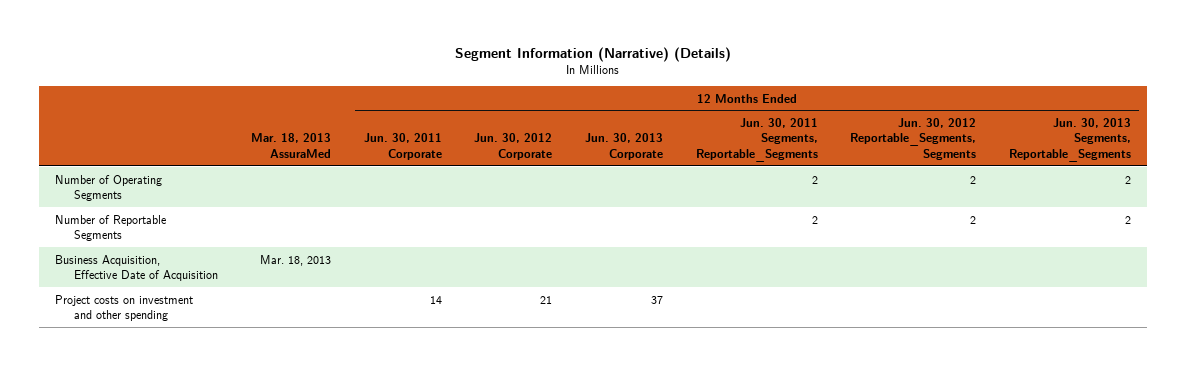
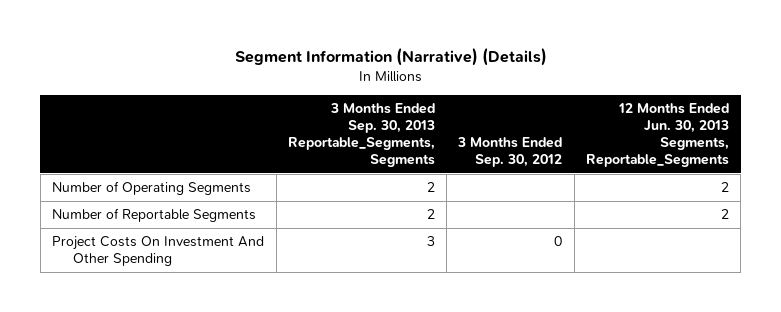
- | Mar. 18, 2013 AssuraMed | 12 Months Ended Jun. 30, 2011 Corporate | 12 Months Ended Jun. 30, 2012 Corporate | 12 Months Ended Jun. 30, 2013 Corporate | 12 Months Ended Jun. 30, 2011 Segments, Reportable_Segments | 12 Months Ended Jun. 30, 2012 Reportable_Segments, Segments | 12 Months Ended Jun. 30, 2013 Segments, Reportable_Segments
+ | 3 Months Ended Sep. 30, 2013 Reportable_Segments, Segments | 3 Months Ended Sep. 30, 2012 | 12 Months Ended Jun. 30, 2013 Segments, Reportable_Segments
- Business Acquisition, Effective Date of Acquisition | Mar. 18, 2013 | | | | | |
- Project costs on investment and other spending | | 14 | 21 | 37 | | |
+ Project Costs On Investment And Other Spending | 3 | 0 |

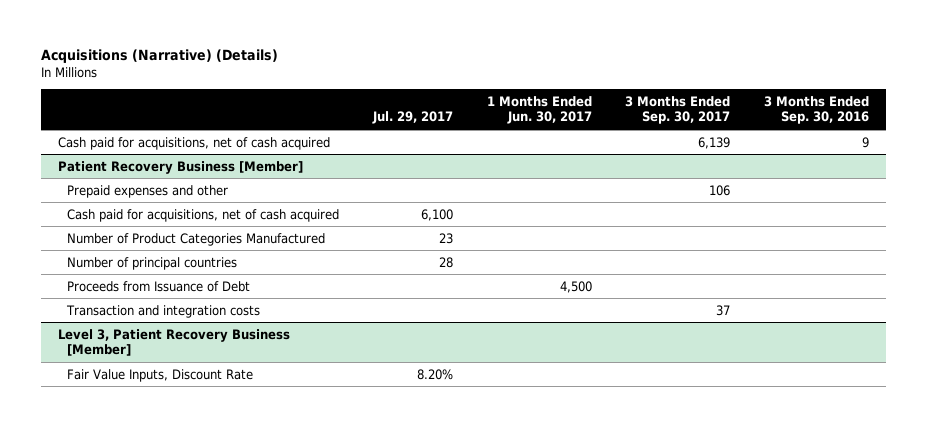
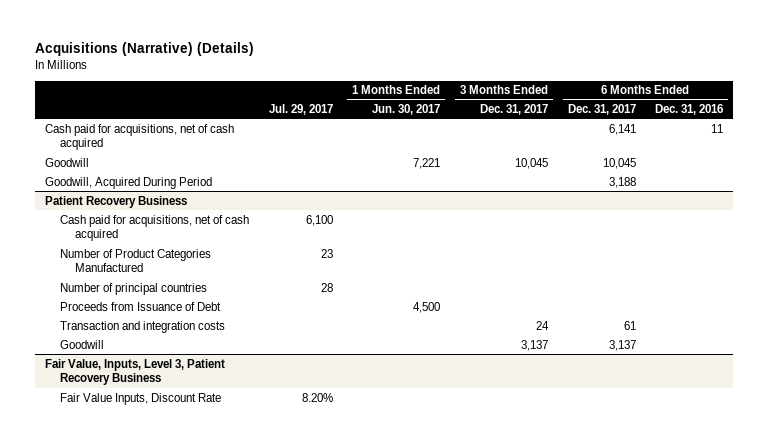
- | Jul. 29, 2017 | 1 Months Ended Jun. 30, 2017 | 3 Months Ended Sep. 30, 2017 | 3 Months Ended Sep. 30, 2016
+ | Jul. 29, 2017 | 1 Months Ended Jun. 30, 2017 | 3 Months Ended Dec. 31, 2017 | 6 Months Ended Dec. 31, 2017 | 6 Months Ended Dec. 31, 2016
- Patient Recovery Business [Member]
- Prepaid expenses and other | | | 106 |
+ Goodwill | | 7,221 | 10,045 | 10,045 |
+ Goodwill, Acquired During Period | | | | 3,188 |
+ Patient Recovery Business
- Level 3, Patient Recovery Business [Member]
+ Goodwill | | | 3,137 | 3,137 |
+ Fair Value, Inputs, Level 3, Patient Recovery Business

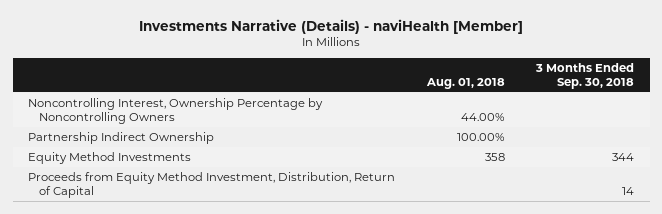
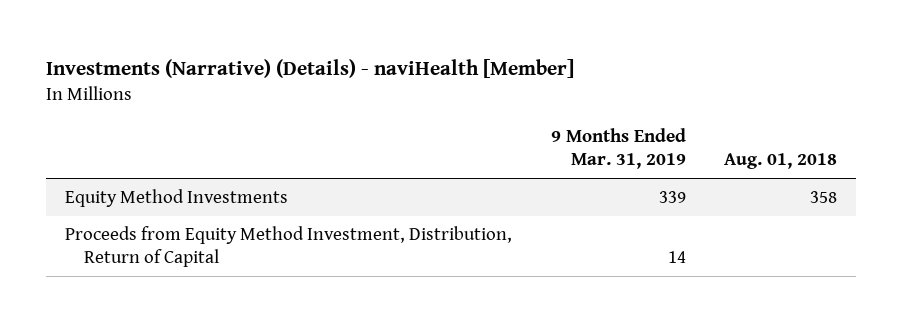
- Investments Narrative (Details) - naviHealth [Member]
+ Investments (Narrative) (Details) - naviHealth [Member]
- | Aug. 01, 2018 | 3 Months Ended Sep. 30, 2018
+ | 9 Months Ended Mar. 31, 2019 | Aug. 01, 2018
- Noncontrolling Interest, Ownership Percentage by Noncontrolling Owners | 44.00% |
- Partnership Indirect Ownership | 100.00% |

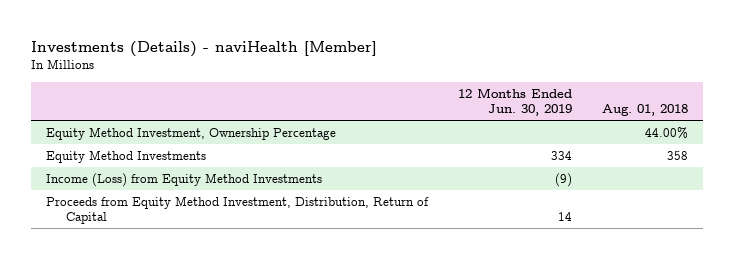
- Investments (Narrative) (Details) - naviHealth [Member]
+ Investments (Details) - naviHealth [Member]
- | 9 Months Ended Mar. 31, 2019 | Aug. 01, 2018
+ | 12 Months Ended Jun. 30, 2019 | Aug. 01, 2018
+ Equity Method Investment, Ownership Percentage | | 44.00%
+ Income (Loss) from Equity Method Investments | (9) |

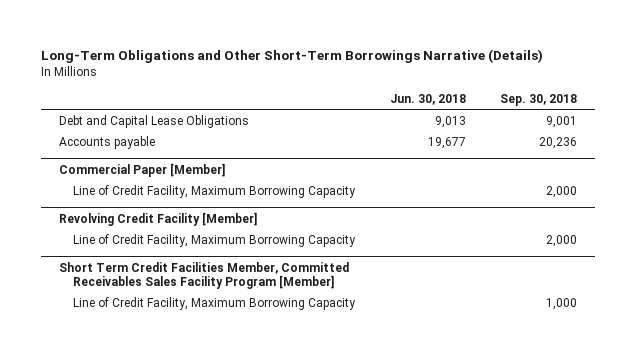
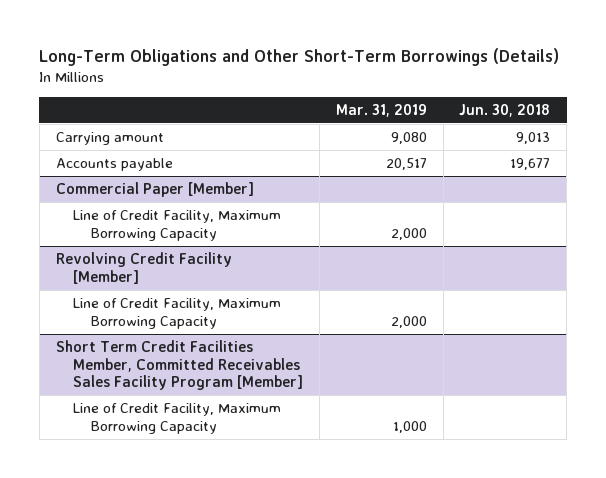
- Long-Term Obligations and Other Short-Term Borrowings Narrative (Details)
+ Long-Term Obligations and Other Short-Term Borrowings (Details)
- | Jun. 30, 2018 | Sep. 30, 2018
+ | Mar. 31, 2019 | Jun. 30, 2018
- Debt and Capital Lease Obligations | 9,013 | 9,001
+ Carrying amount | 9,080 | 9,013

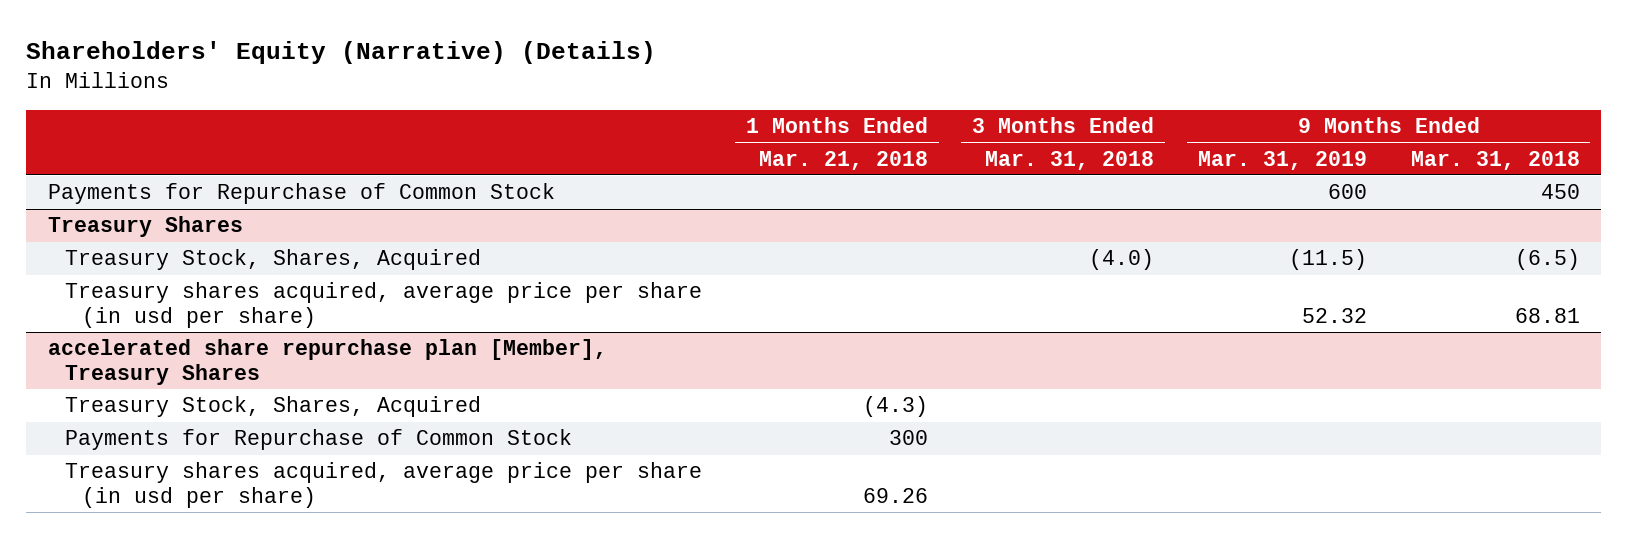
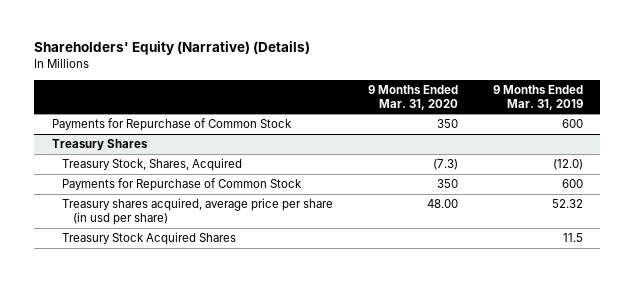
- | 1 Months Ended Mar. 21, 2018 | 3 Months Ended Mar. 31, 2018 | 9 Months Ended Mar. 31, 2019 | 9 Months Ended Mar. 31, 2018
+ | 9 Months Ended Mar. 31, 2020 | 9 Months Ended Mar. 31, 2019
@ Treasury Shares
- Treasury Stock, Shares, Acquired | | (4.0) | (11.5) | (6.5)
+ Treasury Stock, Shares, Acquired | (7.3) | (12.0)
+ Payments for Repurchase of Common Stock | 350 | 600
- accelerated share repurchase plan [Member], Treasury Shares
- Treasury Stock, Shares, Acquired | (4.3) | | |
- Payments for Repurchase of Common Stock | 300 | | |
- Treasury shares acquired, average price per share (in usd per share) | 69.26 | | |
@ Treasury Shares
+ Treasury Stock Acquired Shares | | 11.5

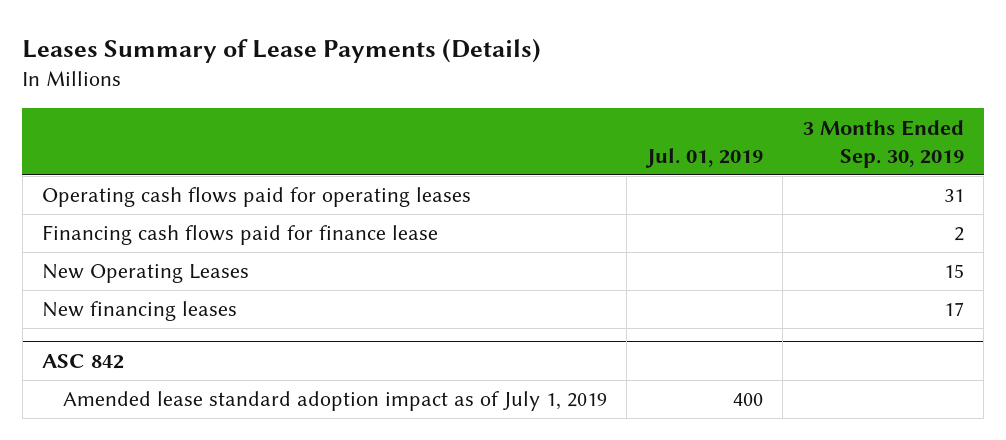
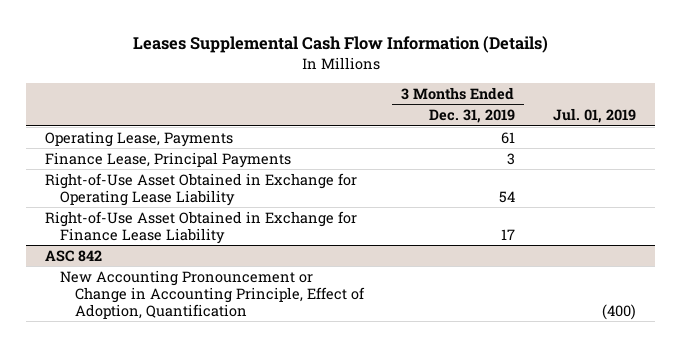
- Leases Summary of Lease Payments (Details)
+ Leases Supplemental Cash Flow Information (Details)
- | Jul. 01, 2019 | 3 Months Ended Sep. 30, 2019
+ | 3 Months Ended Dec. 31, 2019 | Jul. 01, 2019
- Operating cash flows paid for operating leases | | 31
- Financing cash flows paid for finance lease | | 2
- New Operating Leases | | 15
- New financing leases | | 17
+ Operating Lease, Payments | 61 |
+ Finance Lease, Principal Payments | 3 |
+ Right-of-Use Asset Obtained in Exchange for Operating Lease Liability | 54 |
+ Right-of-Use Asset Obtained in Exchange for Finance Lease Liability | 17 |
@ ASC 842
- Amended lease standard adoption impact as of July 1, 2019 | 400 |
+ New Accounting Pronouncement or Change in Accounting Principle, Effect of Adoption, Quantification | | (400)

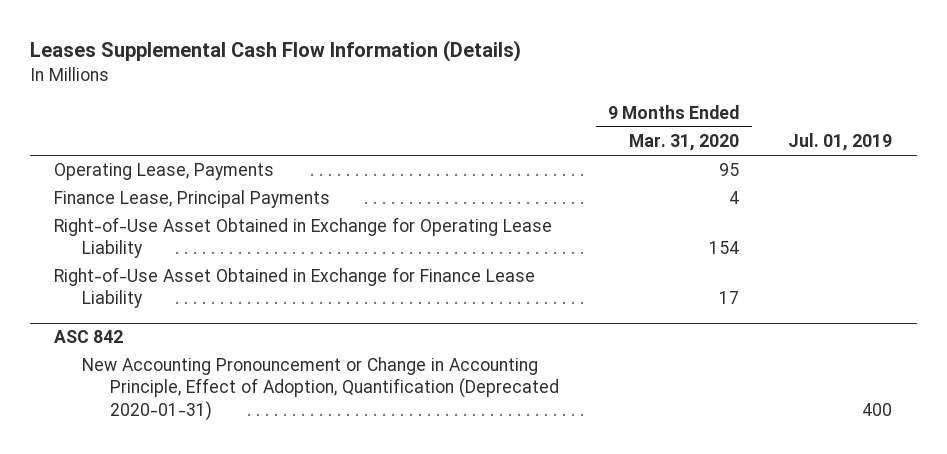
- | 3 Months Ended Dec. 31, 2019 | Jul. 01, 2019
+ | 9 Months Ended Mar. 31, 2020 | Jul. 01, 2019
@ ASC 842
- New Accounting Pronouncement or Change in Accounting Principle, Effect of Adoption, Quantification | | (400)
+ New Accounting Pronouncement or Change in Accounting Principle, Effect of Adoption, Quantification (Deprecated 2020-01-31) | | 400

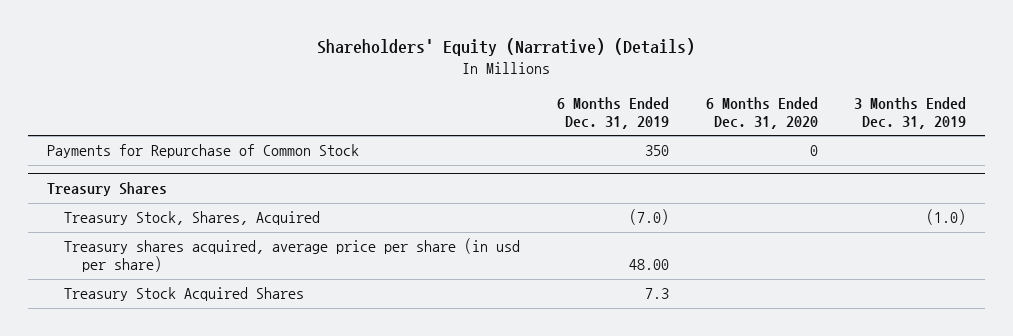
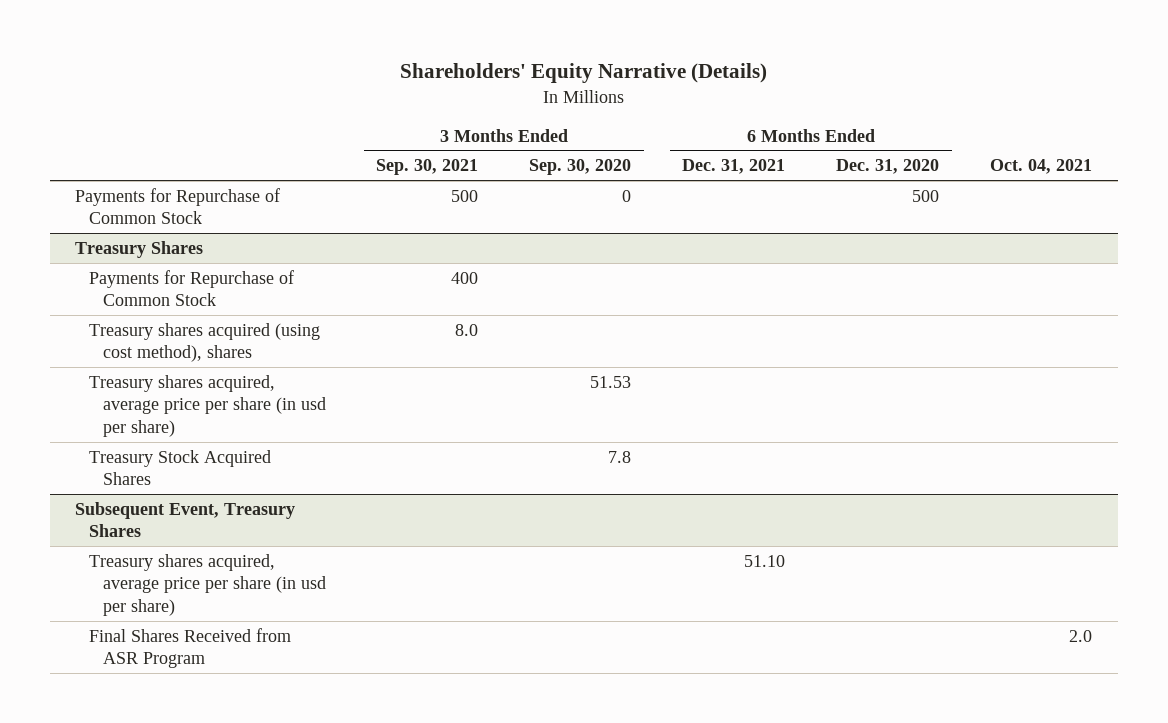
- Shareholders' Equity (Narrative) (Details)
+ Shareholders' Equity Narrative (Details)
- | 6 Months Ended Dec. 31, 2019 | 6 Months Ended Dec. 31, 2020 | 3 Months Ended Dec. 31, 2019
+ | 3 Months Ended Sep. 30, 2021 | 3 Months Ended Sep. 30, 2020 | 6 Months Ended Dec. 31, 2021 | 6 Months Ended Dec. 31, 2020 | Oct. 04, 2021
- Payments for Repurchase of Common Stock | 350 | 0 |
+ Payments for Repurchase of Common Stock | 500 | 0 | | 500 |
@ Treasury Shares
- Treasury Stock, Shares, Acquired | (7.0) | | (1.0)
+ Payments for Repurchase of Common Stock | 400 | | | |
+ Treasury shares acquired (using cost method), shares | 8.0 | | | |
+ Subsequent Event, Treasury Shares
+ Treasury shares acquired, average price per share (in usd per share) | | | 51.10 | |
+ Final Shares Received from ASR Program | | | | | 2.0

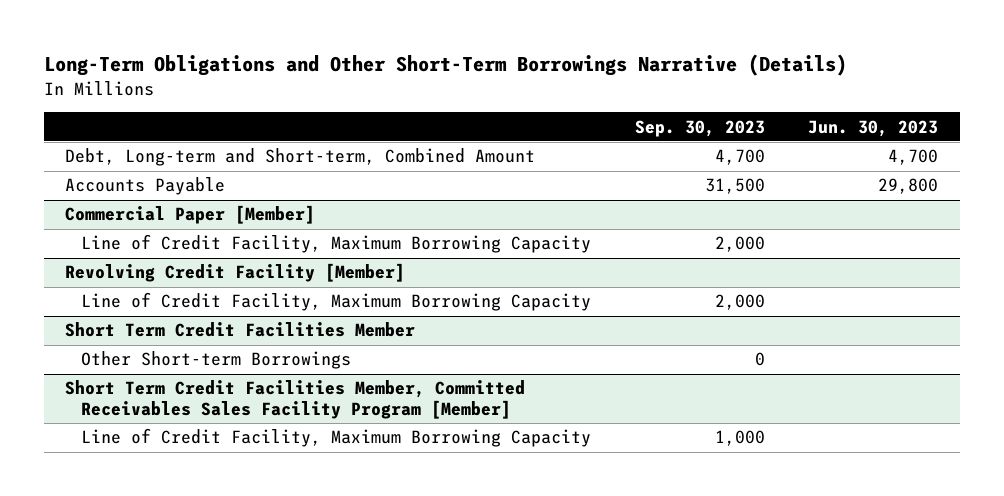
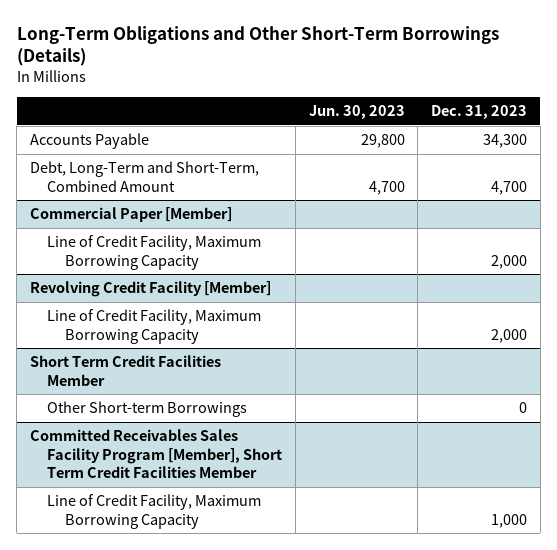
- Long-Term Obligations and Other Short-Term Borrowings Narrative (Details)
+ Long-Term Obligations and Other Short-Term Borrowings (Details)
- | Sep. 30, 2023 | Jun. 30, 2023
+ | Jun. 30, 2023 | Dec. 31, 2023
- Debt, Long-term and Short-term, Combined Amount | 4,700 | 4,700
+ Debt, Long-Term and Short-Term, Combined Amount | 4,700 | 4,700
- Short Term Credit Facilities Member, Committed Receivables Sales Facility Program [Member]
+ Committed Receivables Sales Facility Program [Member], Short Term Credit Facilities Member

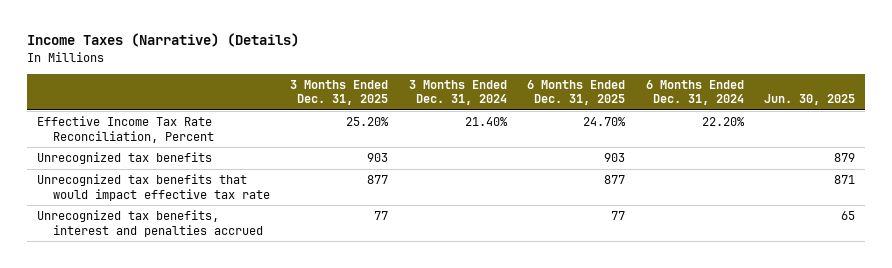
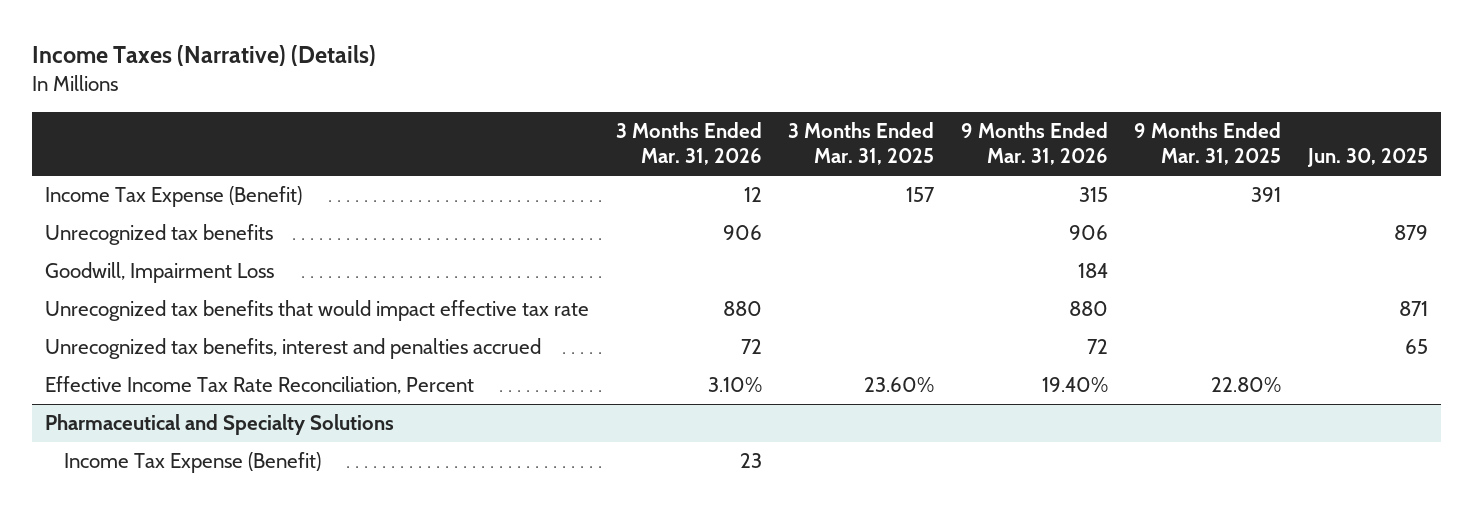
- | 3 Months Ended Dec. 31, 2025 | 3 Months Ended Dec. 31, 2024 | 6 Months Ended Dec. 31, 2025 | 6 Months Ended Dec. 31, 2024 | Jun. 30, 2025
+ | 3 Months Ended Mar. 31, 2026 | 3 Months Ended Mar. 31, 2025 | 9 Months Ended Mar. 31, 2026 | 9 Months Ended Mar. 31, 2025 | Jun. 30, 2025
+ Income Tax Expense (Benefit) | 12 | 157 | 315 | 391 |
+ Goodwill, Impairment Loss | | | 184 | |
moved down: Effective Income Tax Rate Reconciliation, Percent | 3.10% | 23.60% | 19.40% | 22.80% |
+ Pharmaceutical and Specialty Solutions
+ Income Tax Expense (Benefit) | 23 | | | |

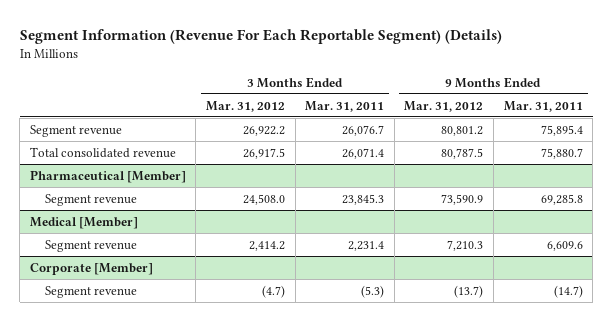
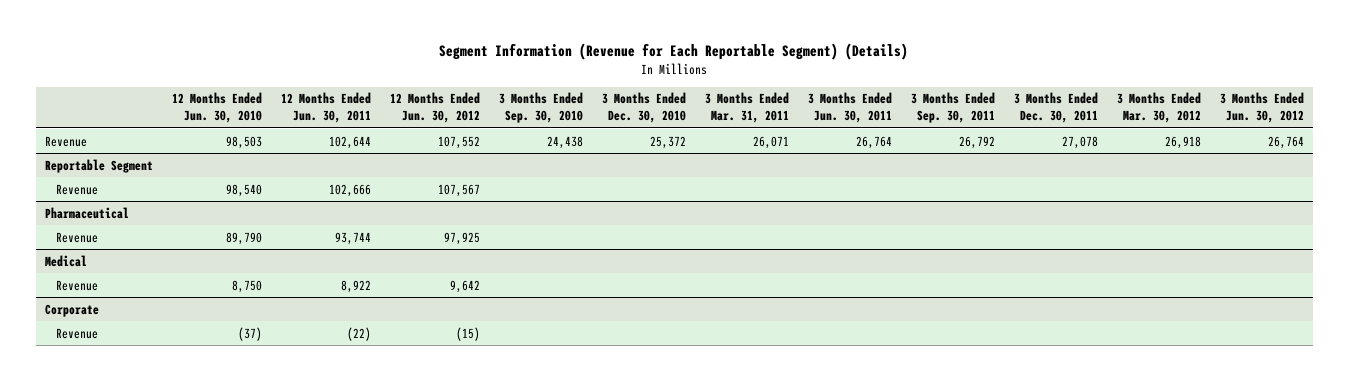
- Segment Information (Revenue For Each Reportable Segment) (Details)
+ Segment Information (Revenue for Each Reportable Segment) (Details)
- | 3 Months Ended Mar. 31, 2012 | 3 Months Ended Mar. 31, 2011 | 9 Months Ended Mar. 31, 2012 | 9 Months Ended Mar. 31, 2011
+ | 12 Months Ended Jun. 30, 2010 | 12 Months Ended Jun. 30, 2011 | 12 Months Ended Jun. 30, 2012 | 3 Months Ended Sep. 30, 2010 | 3 Months Ended Dec. 30, 2010 | 3 Months Ended Mar. 31, 2011 | 3 Months Ended Jun. 30, 2011 | 3 Months Ended Sep. 30, 2011 | 3 Months Ended Dec. 30, 2011 | 3 Months Ended Mar. 30, 2012 | 3 Months Ended Jun. 30, 2012
- Segment revenue | 26,922.2 | 26,076.7 | 80,801.2 | 75,895.4
- Total consolidated revenue | 26,917.5 | 26,071.4 | 80,787.5 | 75,880.7
- Pharmaceutical [Member]
- Segment revenue | 24,508.0 | 23,845.3 | 73,590.9 | 69,285.8
- Medical [Member]
- Segment revenue | 2,414.2 | 2,231.4 | 7,210.3 | 6,609.6
- Corporate [Member]
- Segment revenue | (4.7) | (5.3) | (13.7) | (14.7)
+ Revenue | 98,503 | 102,644 | 107,552 | 24,438 | 25,372 | 26,071 | 26,764 | 26,792 | 27,078 | 26,918 | 26,764
+ Reportable Segment
+ Revenue | 98,540 | 102,666 | 107,567 | | | | | | | |
+ Pharmaceutical
+ Revenue | 89,790 | 93,744 | 97,925 | | | | | | | |
+ Medical
+ Revenue | 8,750 | 8,922 | 9,642 | | | | | | | |
+ Corporate
+ Revenue | (37) | (22) | (15) | | | | | | | |

